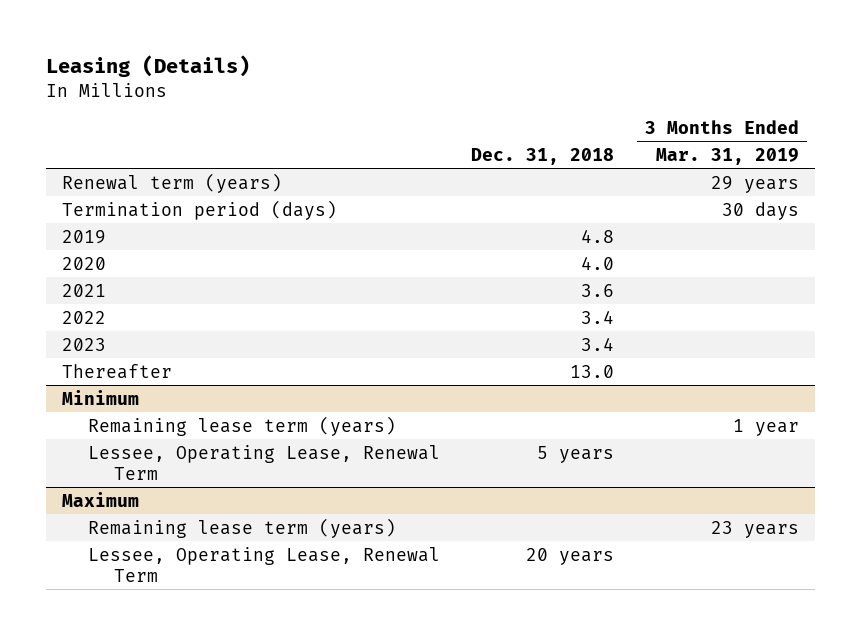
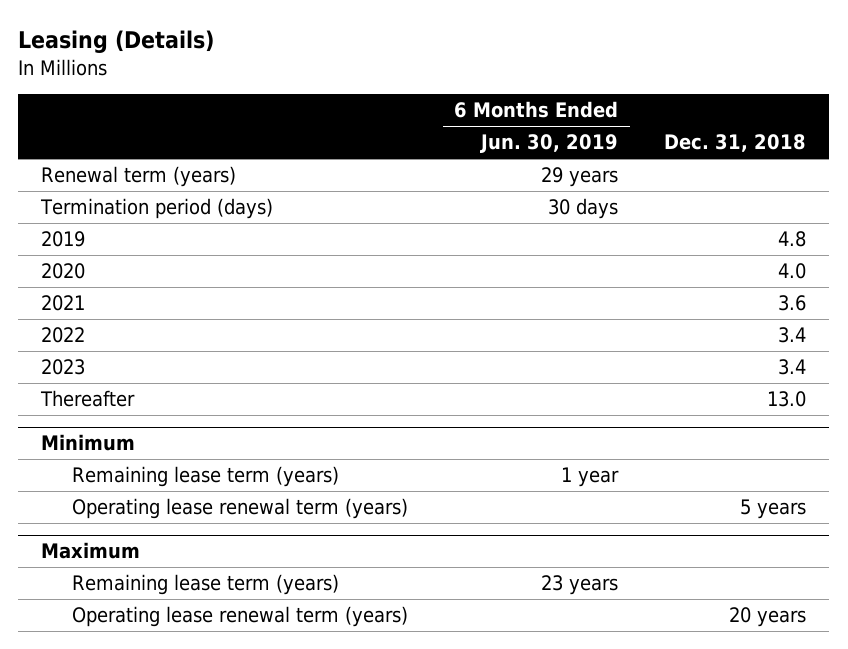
- | Dec. 31, 2018 | 3 Months Ended Mar. 31, 2019
+ | 6 Months Ended Jun. 30, 2019 | Dec. 31, 2018
@ Minimum
- Lessee, Operating Lease, Renewal Term | 5 years |
+ Operating lease renewal term (years) | | 5 years
@ Maximum
- Lessee, Operating Lease, Renewal Term | 20 years |
+ Operating lease renewal term (years) | | 20 years

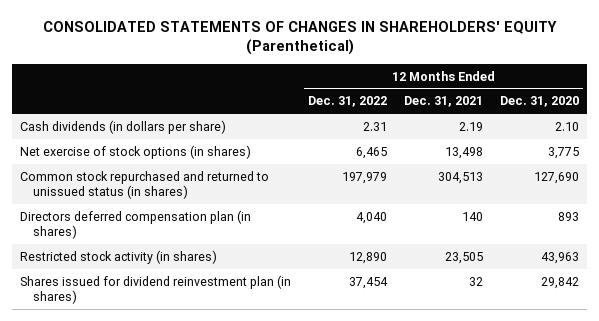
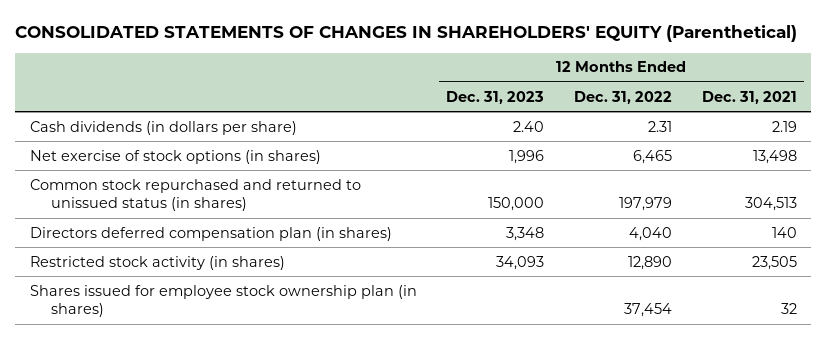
- | 12 Months Ended Dec. 31, 2022 | 12 Months Ended Dec. 31, 2021 | 12 Months Ended Dec. 31, 2020
+ | 12 Months Ended Dec. 31, 2023 | 12 Months Ended Dec. 31, 2022 | 12 Months Ended Dec. 31, 2021
- Shares issued for dividend reinvestment plan (in shares) | 37,454 | 32 | 29,842
+ Shares issued for employee stock ownership plan (in shares) | | 37,454 | 32

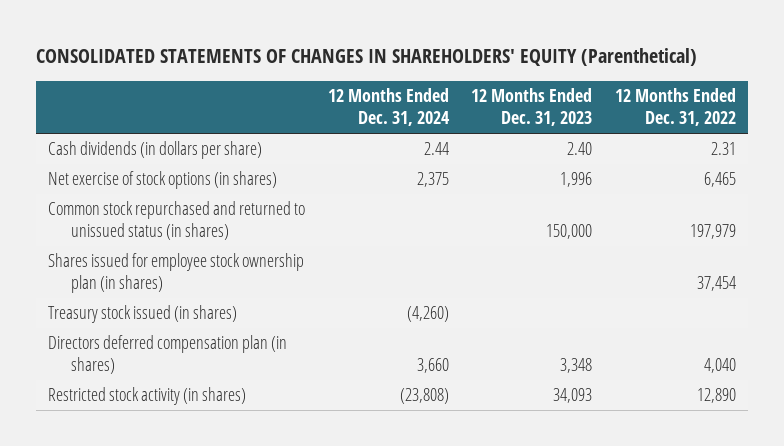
- | 12 Months Ended Dec. 31, 2023 | 12 Months Ended Dec. 31, 2022 | 12 Months Ended Dec. 31, 2021
+ | 12 Months Ended Dec. 31, 2024 | 12 Months Ended Dec. 31, 2023 | 12 Months Ended Dec. 31, 2022
moved up: Shares issued for employee stock ownership plan (in shares) | | | 37,454
+ Treasury stock issued (in shares) | (4,260) | |

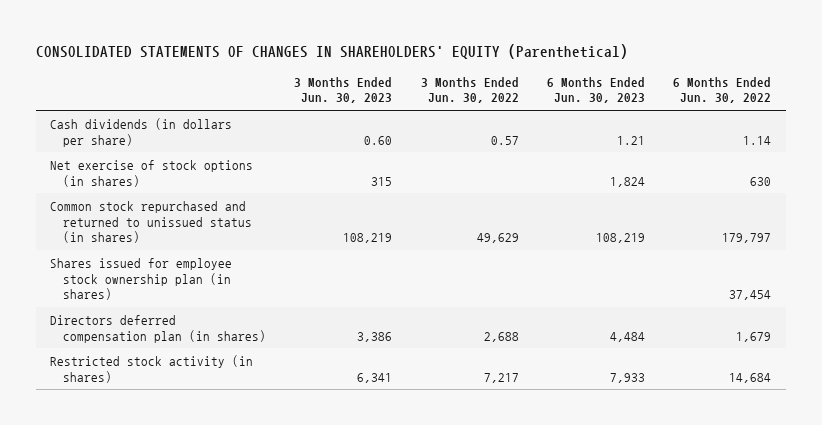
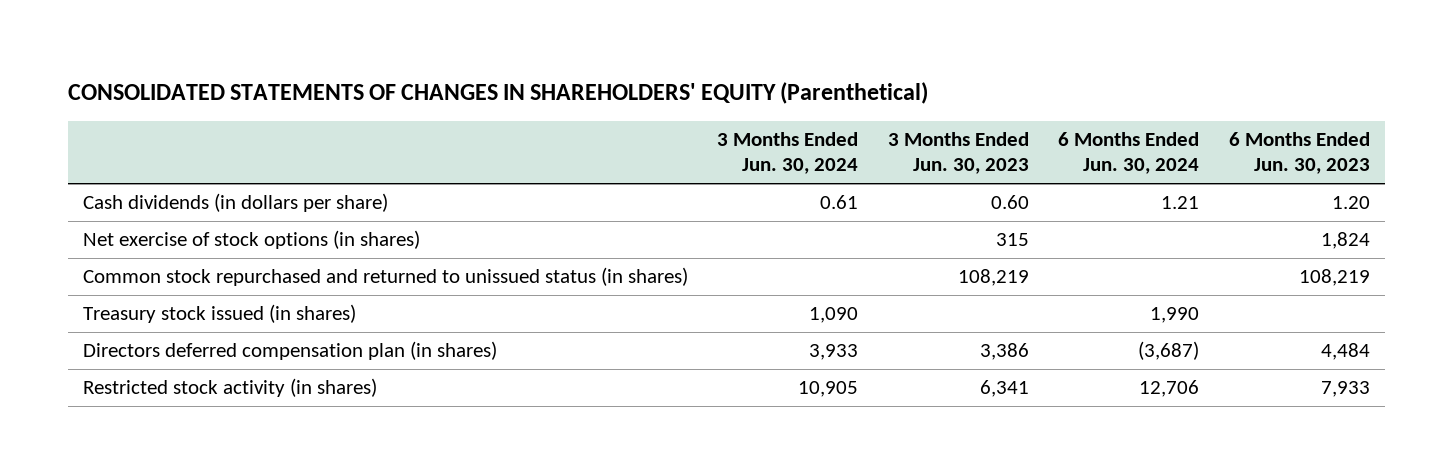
- | 3 Months Ended Jun. 30, 2023 | 3 Months Ended Jun. 30, 2022 | 6 Months Ended Jun. 30, 2023 | 6 Months Ended Jun. 30, 2022
+ | 3 Months Ended Jun. 30, 2024 | 3 Months Ended Jun. 30, 2023 | 6 Months Ended Jun. 30, 2024 | 6 Months Ended Jun. 30, 2023
- Cash dividends (in dollars per share) | 0.60 | 0.57 | 1.21 | 1.14
+ Cash dividends (in dollars per share) | 0.61 | 0.60 | 1.21 | 1.20
- Shares issued for employee stock ownership plan (in shares) | | | | 37,454
+ Treasury stock issued (in shares) | 1,090 | | 1,990 |

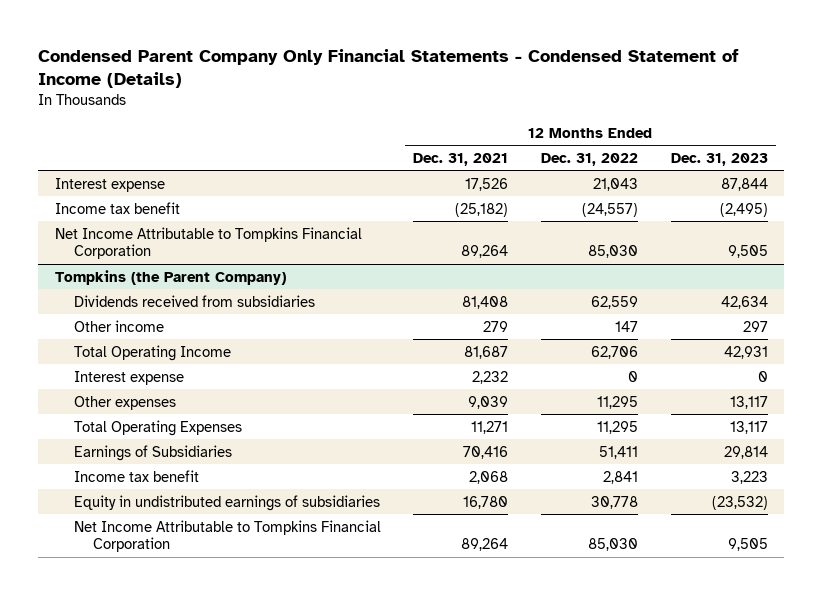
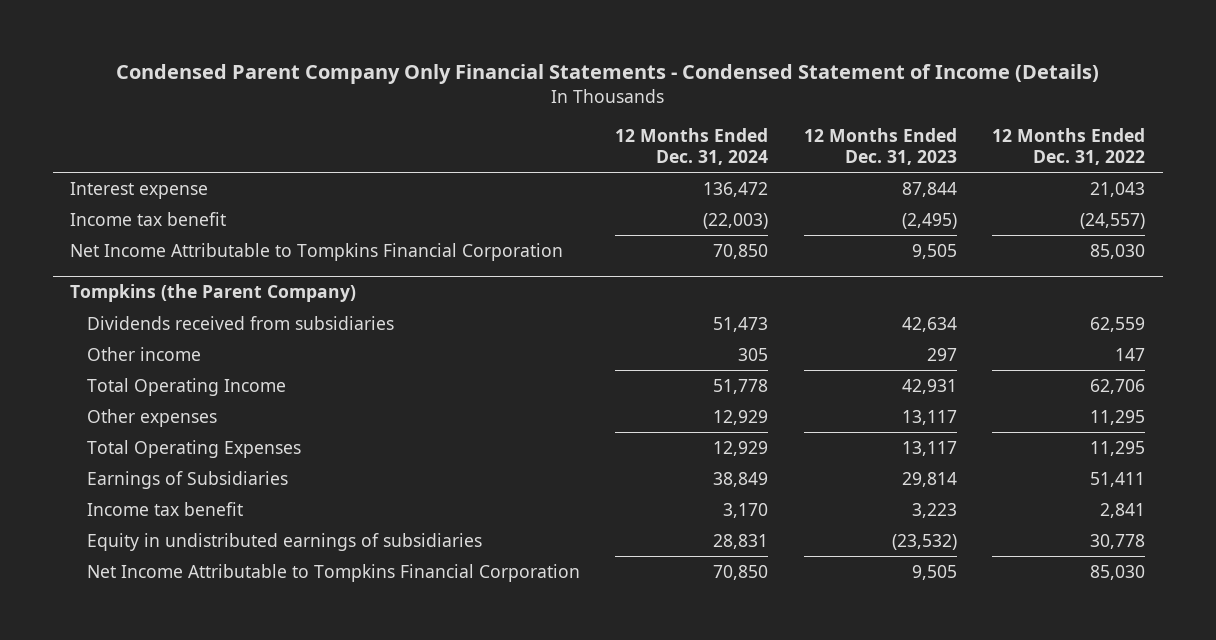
- | 12 Months Ended Dec. 31, 2021 | 12 Months Ended Dec. 31, 2022 | 12 Months Ended Dec. 31, 2023
+ | 12 Months Ended Dec. 31, 2024 | 12 Months Ended Dec. 31, 2023 | 12 Months Ended Dec. 31, 2022
@ Tompkins (the Parent Company)
- Interest expense | 2,232 | 0 | 0

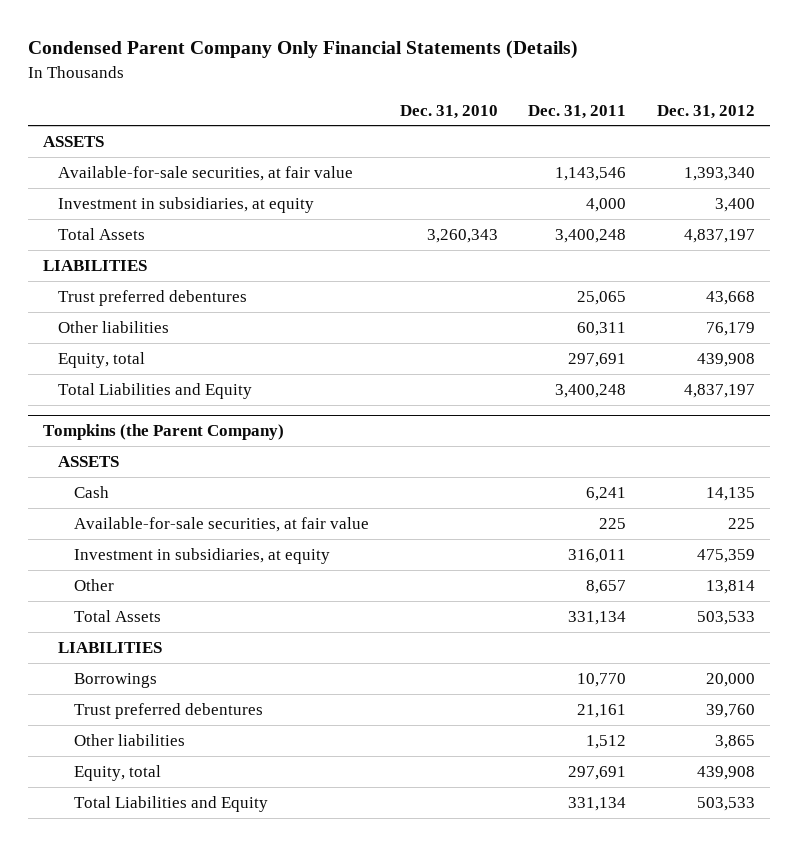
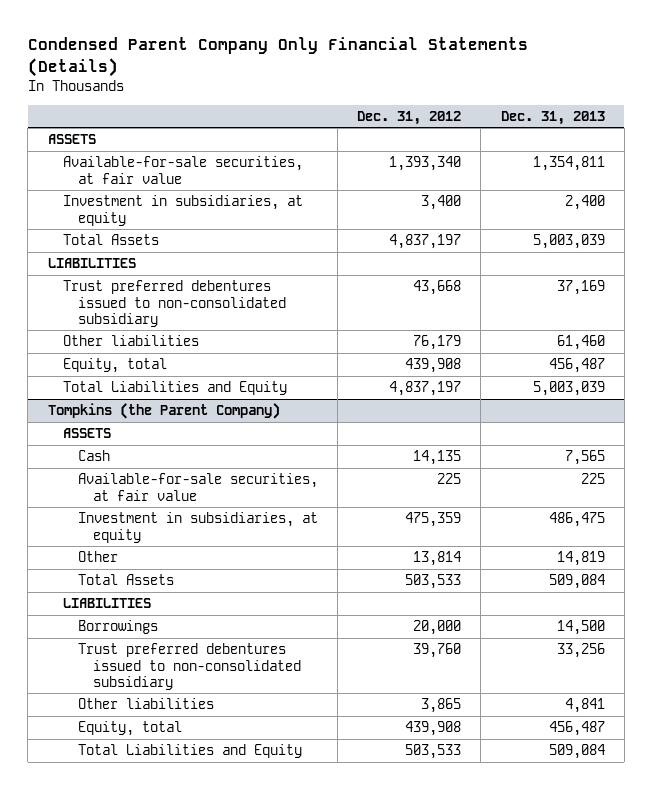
- | Dec. 31, 2010 | Dec. 31, 2011 | Dec. 31, 2012
+ | Dec. 31, 2012 | Dec. 31, 2013
- Trust preferred debentures | | 25,065 | 43,668
+ Trust preferred debentures issued to non-consolidated subsidiary | 43,668 | 37,169
@ Tompkins (the Parent Company)
- Trust preferred debentures | | 21,161 | 39,760
+ Trust preferred debentures issued to non-consolidated subsidiary | 39,760 | 33,256

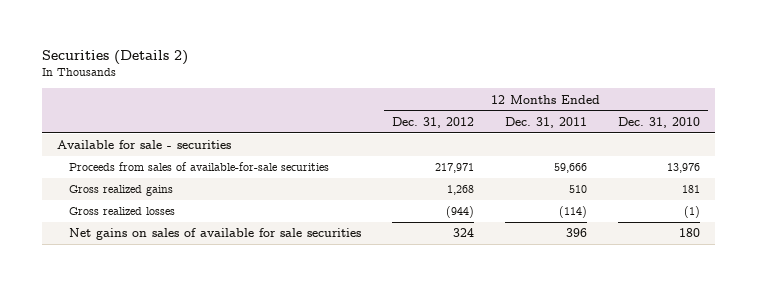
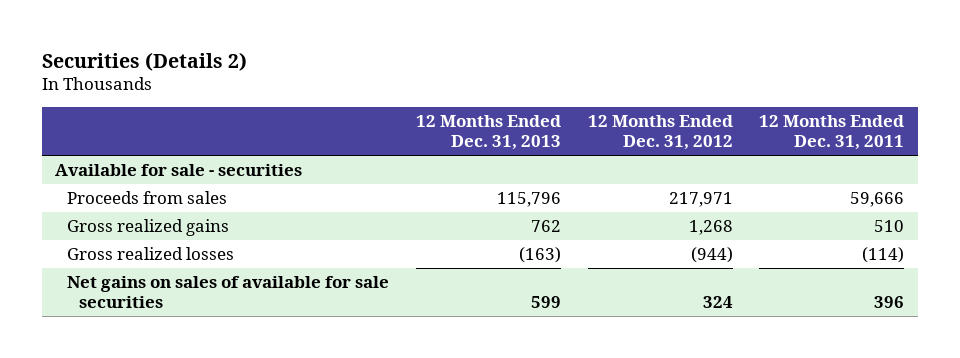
- | 12 Months Ended Dec. 31, 2012 | 12 Months Ended Dec. 31, 2011 | 12 Months Ended Dec. 31, 2010
+ | 12 Months Ended Dec. 31, 2013 | 12 Months Ended Dec. 31, 2012 | 12 Months Ended Dec. 31, 2011
- Proceeds from sales of available-for-sale securities | 217,971 | 59,666 | 13,976
+ Proceeds from sales | 115,796 | 217,971 | 59,666

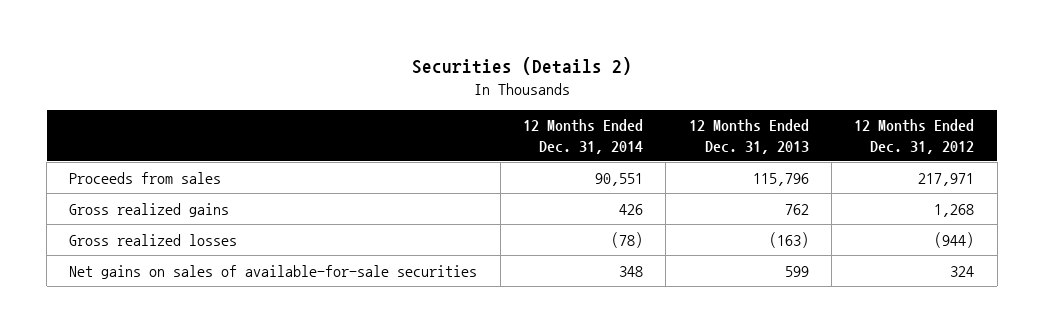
- | 12 Months Ended Dec. 31, 2013 | 12 Months Ended Dec. 31, 2012 | 12 Months Ended Dec. 31, 2011
+ | 12 Months Ended Dec. 31, 2014 | 12 Months Ended Dec. 31, 2013 | 12 Months Ended Dec. 31, 2012
- Available for sale - securities
- Net gains on sales of available for sale securities | 599 | 324 | 396
+ Net gains on sales of available-for-sale securities | 348 | 599 | 324

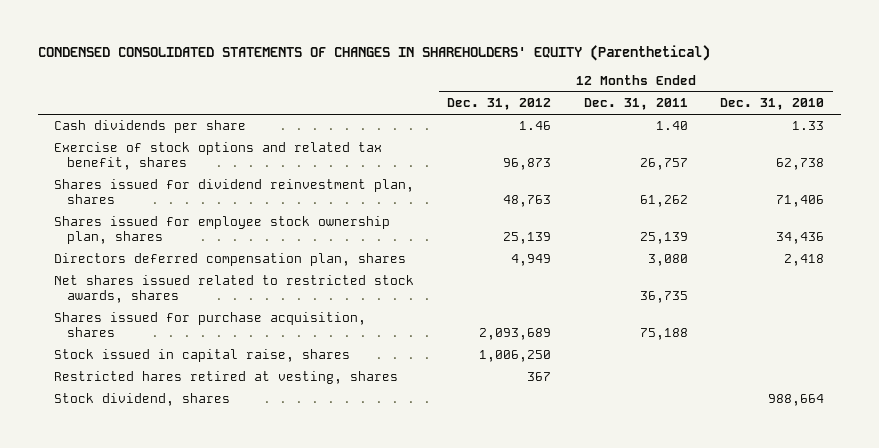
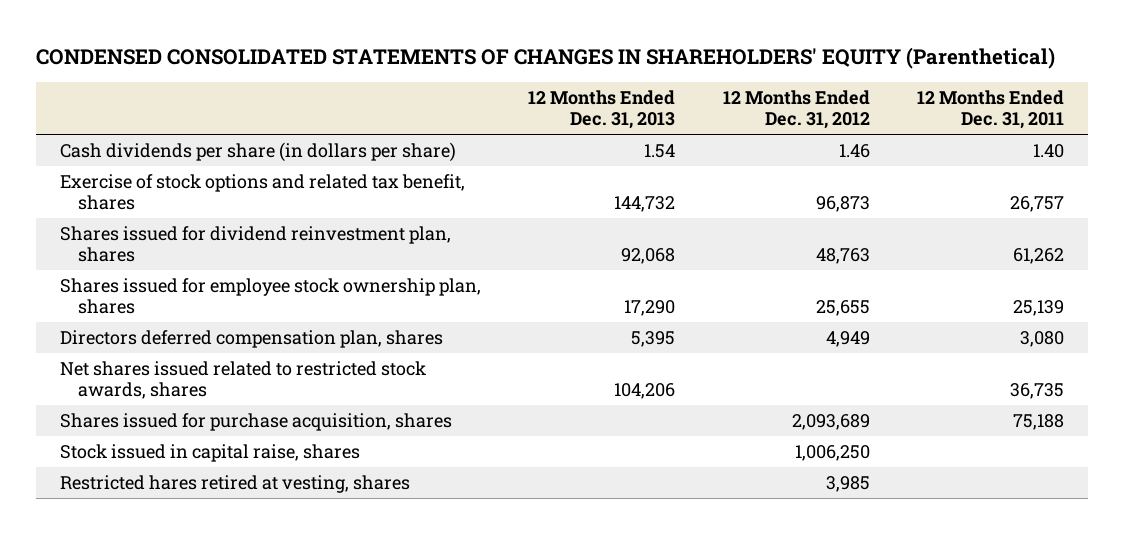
- | 12 Months Ended Dec. 31, 2012 | 12 Months Ended Dec. 31, 2011 | 12 Months Ended Dec. 31, 2010
+ | 12 Months Ended Dec. 31, 2013 | 12 Months Ended Dec. 31, 2012 | 12 Months Ended Dec. 31, 2011
- Cash dividends per share | 1.46 | 1.40 | 1.33
+ Cash dividends per share (in dollars per share) | 1.54 | 1.46 | 1.40
- Shares issued for employee stock ownership plan, shares | 25,139 | 25,139 | 34,436
+ Shares issued for employee stock ownership plan, shares | 17,290 | 25,655 | 25,139
- Restricted hares retired at vesting, shares | 367 | |
- Stock dividend, shares | | | 988,664
+ Restricted hares retired at vesting, shares | | 3,985 |

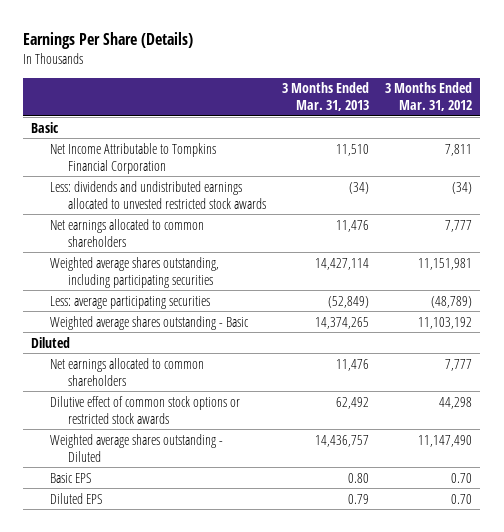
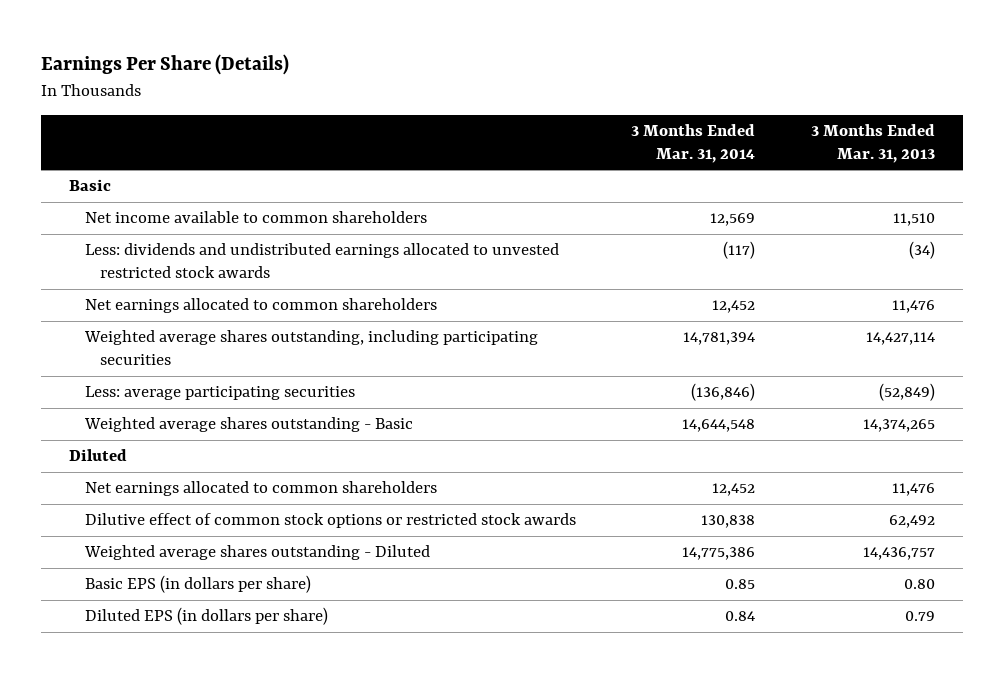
- | 3 Months Ended Mar. 31, 2013 | 3 Months Ended Mar. 31, 2012
+ | 3 Months Ended Mar. 31, 2014 | 3 Months Ended Mar. 31, 2013
- Net Income Attributable to Tompkins Financial Corporation | 11,510 | 7,811
+ Net income available to common shareholders | 12,569 | 11,510
- Basic EPS | 0.80 | 0.70
- Diluted EPS | 0.79 | 0.70
+ Basic EPS (in dollars per share) | 0.85 | 0.80
+ Diluted EPS (in dollars per share) | 0.84 | 0.79

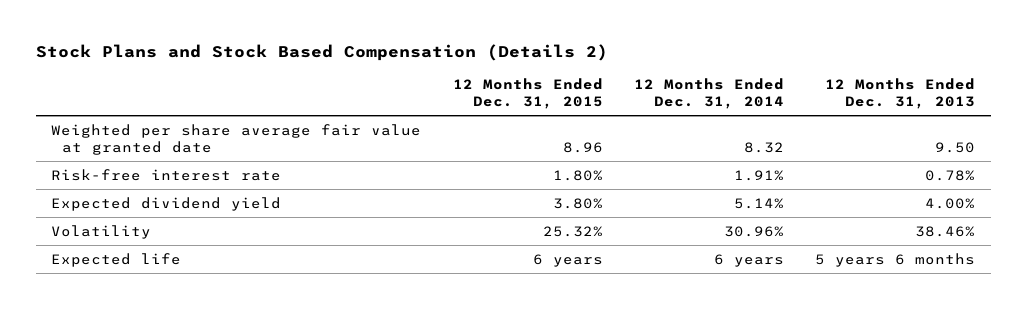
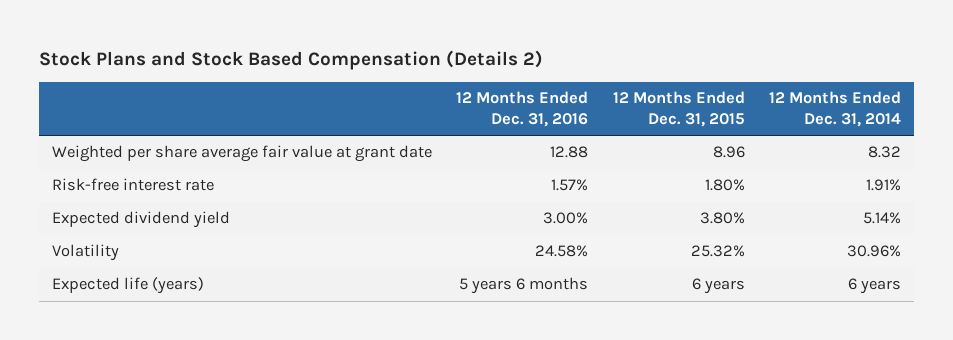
- | 12 Months Ended Dec. 31, 2015 | 12 Months Ended Dec. 31, 2014 | 12 Months Ended Dec. 31, 2013
+ | 12 Months Ended Dec. 31, 2016 | 12 Months Ended Dec. 31, 2015 | 12 Months Ended Dec. 31, 2014
- Weighted per share average fair value at granted date | 8.96 | 8.32 | 9.50
+ Weighted per share average fair value at grant date | 12.88 | 8.96 | 8.32
- Expected life | 6 years | 6 years | 5 years 6 months
+ Expected life (years) | 5 years 6 months | 6 years | 6 years

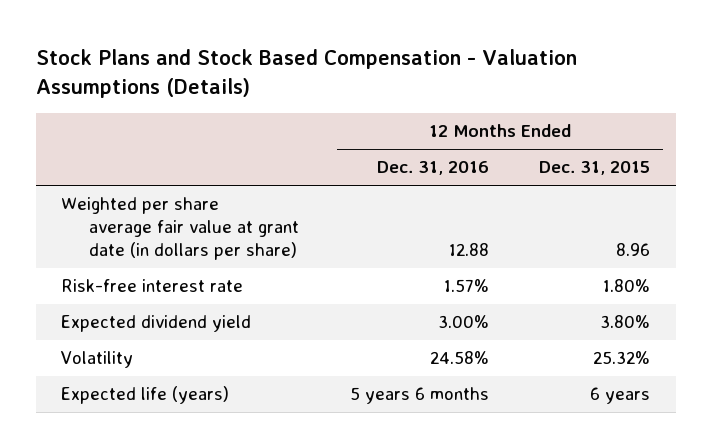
- Stock Plans and Stock Based Compensation (Details 2)
+ Stock Plans and Stock Based Compensation - Valuation Assumptions (Details)
- | 12 Months Ended Dec. 31, 2016 | 12 Months Ended Dec. 31, 2015 | 12 Months Ended Dec. 31, 2014
+ | 12 Months Ended Dec. 31, 2016 | 12 Months Ended Dec. 31, 2015
- Weighted per share average fair value at grant date | 12.88 | 8.96 | 8.32
+ Weighted per share average fair value at grant date (in dollars per share) | 12.88 | 8.96

